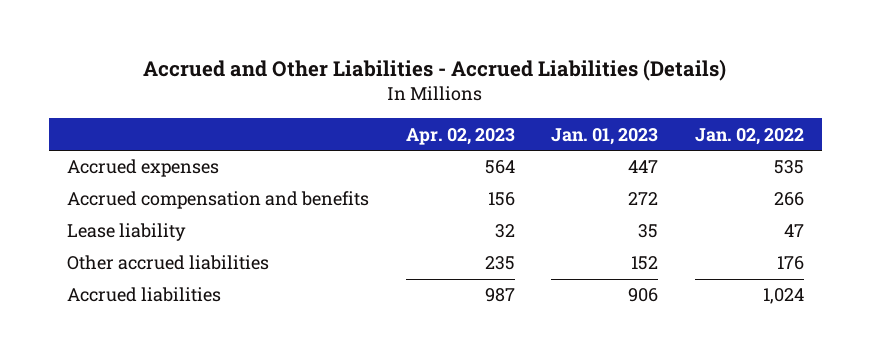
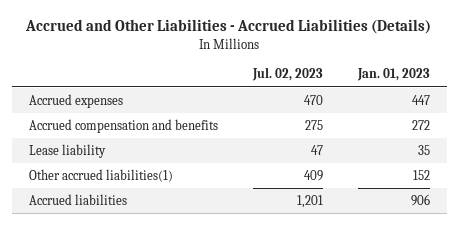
- | Apr. 02, 2023 | Jan. 01, 2023 | Jan. 02, 2022
+ | Jul. 02, 2023 | Jan. 01, 2023
- Other accrued liabilities | 235 | 152 | 176
+ Other accrued liabilities(1) | 409 | 152

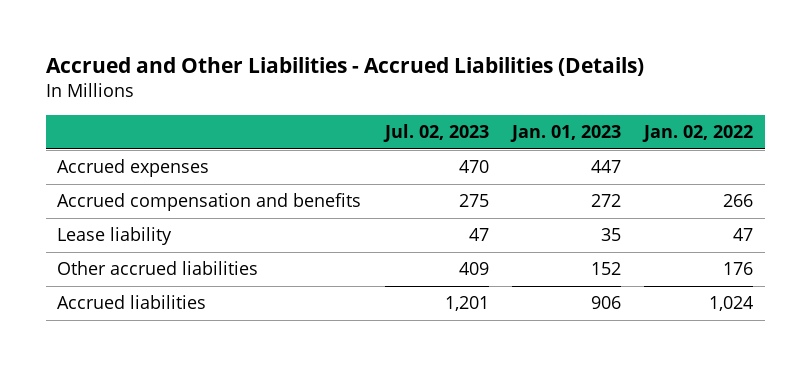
- | Jul. 02, 2023 | Jan. 01, 2023
+ | Jul. 02, 2023 | Jan. 01, 2023 | Jan. 02, 2022
- Other accrued liabilities(1) | 409 | 152
+ Other accrued liabilities | 409 | 152 | 176

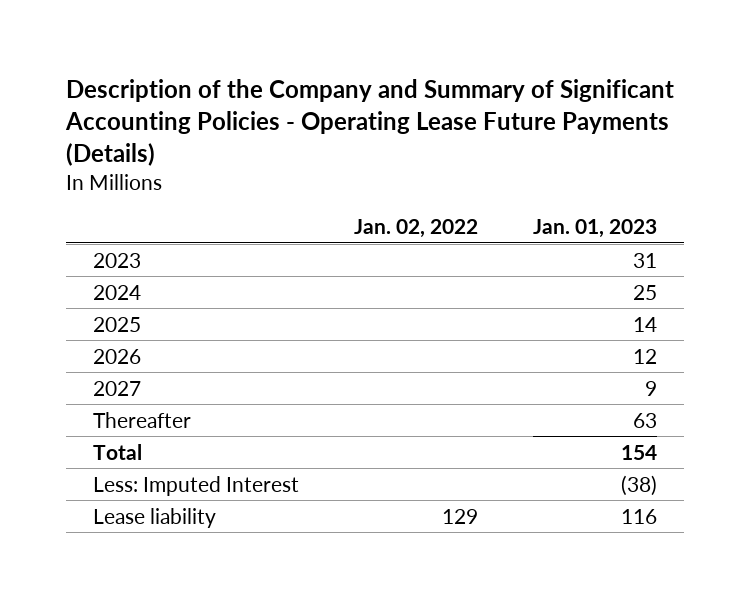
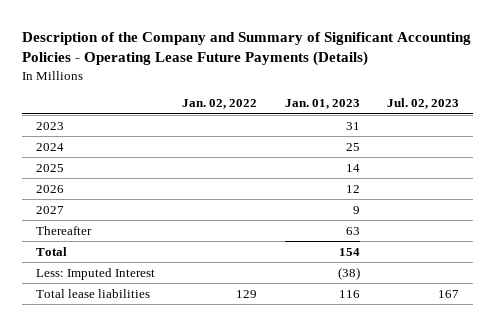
- | Jan. 02, 2022 | Jan. 01, 2023
+ | Jan. 02, 2022 | Jan. 01, 2023 | Jul. 02, 2023
- Lease liability | 129 | 116
+ Total lease liabilities | 129 | 116 | 167

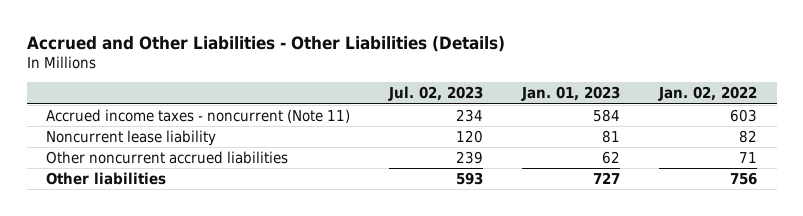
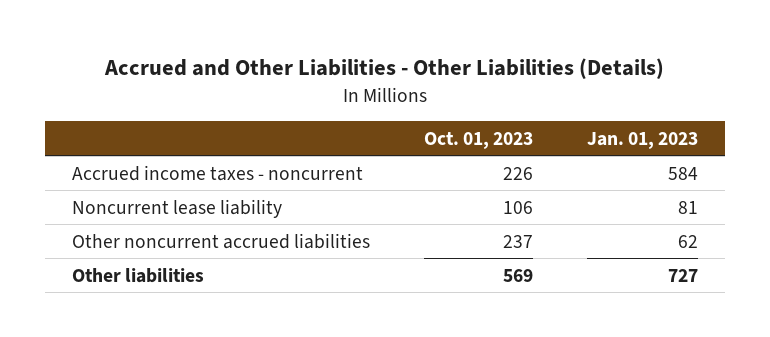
- | Jul. 02, 2023 | Jan. 01, 2023 | Jan. 02, 2022
+ | Oct. 01, 2023 | Jan. 01, 2023
- Accrued income taxes - noncurrent (Note 11) | 234 | 584 | 603
+ Accrued income taxes - noncurrent | 226 | 584

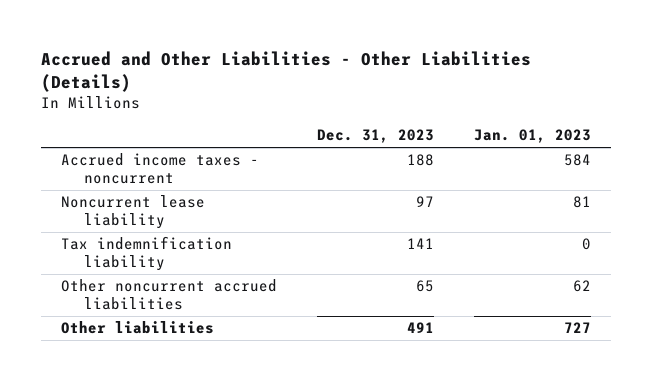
- | Oct. 01, 2023 | Jan. 01, 2023
+ | Dec. 31, 2023 | Jan. 01, 2023
+ Tax indemnification liability | 141 | 0

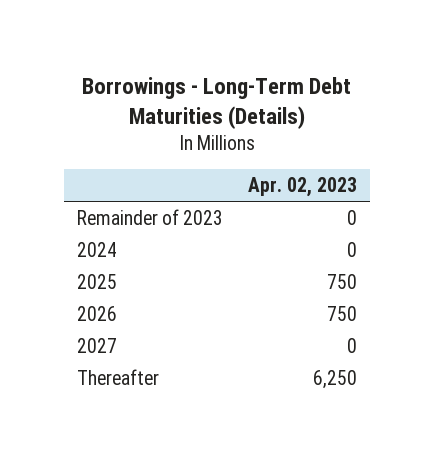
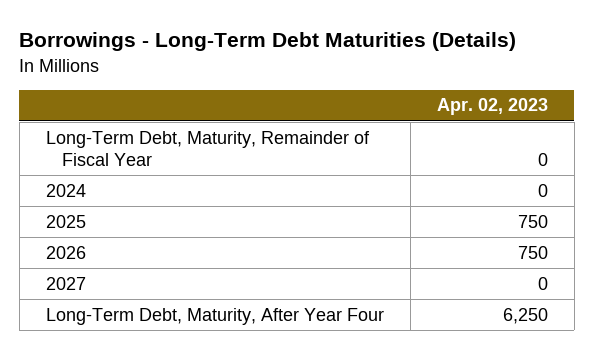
- Remainder of 2023 | 0
+ Long-Term Debt, Maturity, Remainder of Fiscal Year | 0
- Thereafter | 6,250
+ Long-Term Debt, Maturity, After Year Four | 6,250

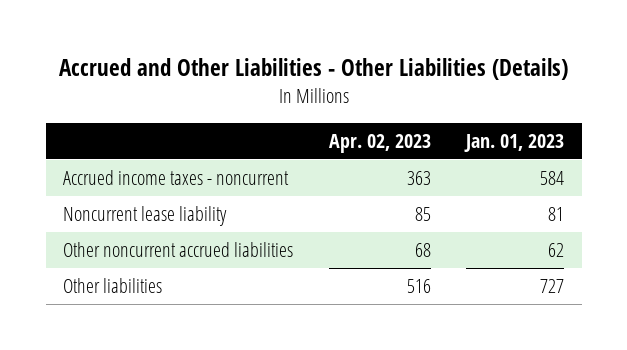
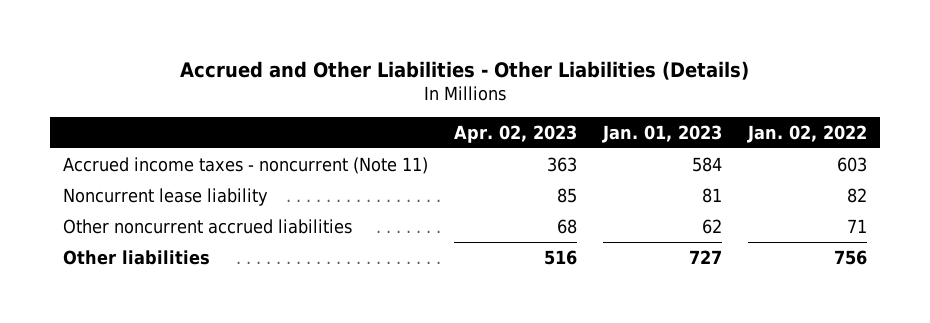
- | Apr. 02, 2023 | Jan. 01, 2023
+ | Apr. 02, 2023 | Jan. 01, 2023 | Jan. 02, 2022
- Accrued income taxes - noncurrent | 363 | 584
+ Accrued income taxes - noncurrent (Note 11) | 363 | 584 | 603

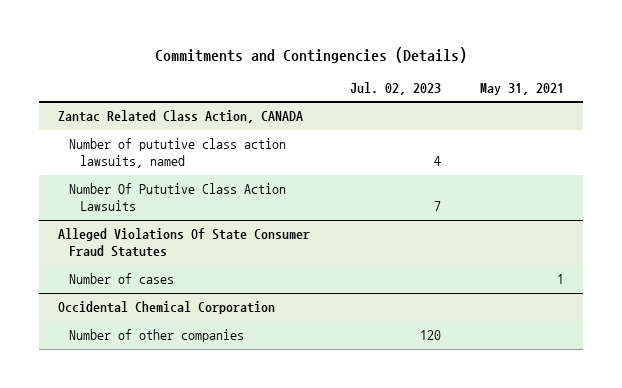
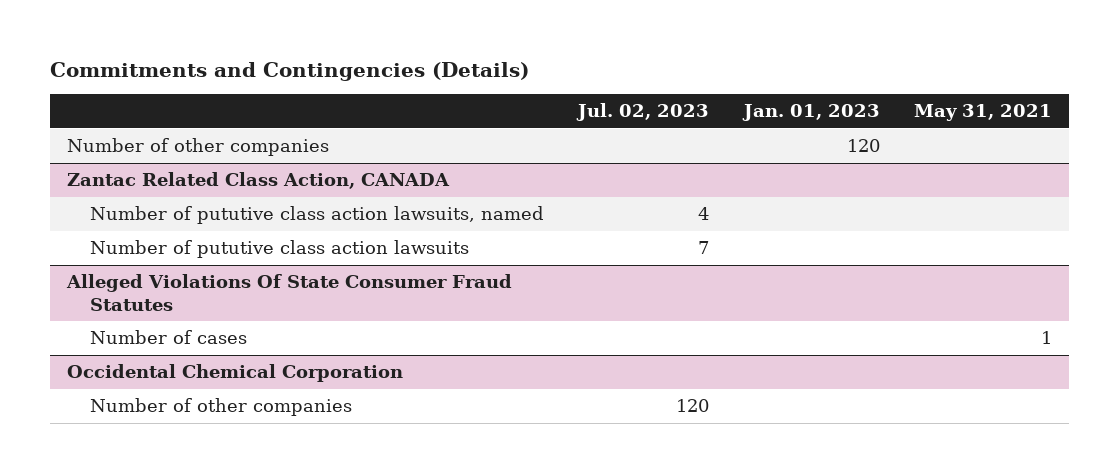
- | Jul. 02, 2023 | May 31, 2021
+ | Jul. 02, 2023 | Jan. 01, 2023 | May 31, 2021
+ Number of other companies | | 120 |
@ Zantac Related Class Action, CANADA
- Number Of Pututive Class Action Lawsuits | 7 |
+ Number of pututive class action lawsuits | 7 | |

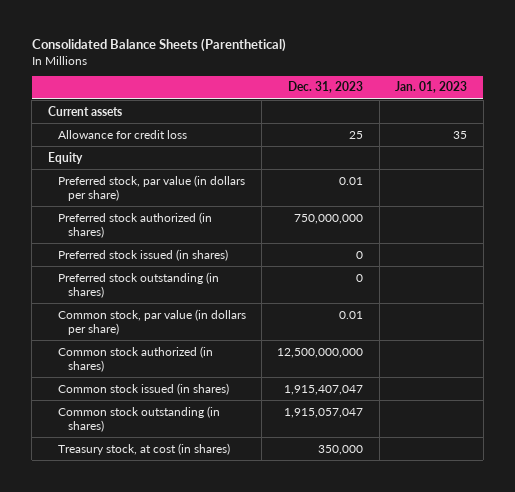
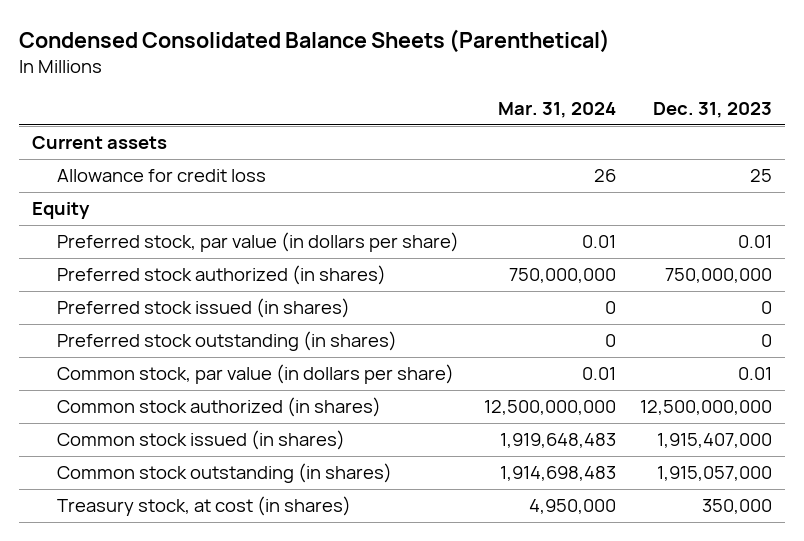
- Consolidated Balance Sheets (Parenthetical)
+ Condensed Consolidated Balance Sheets (Parenthetical)
- | Dec. 31, 2023 | Jan. 01, 2023
+ | Mar. 31, 2024 | Dec. 31, 2023
- Common stock issued (in shares) | 1,915,407,047 |
- Common stock outstanding (in shares) | 1,915,057,047 |
+ Common stock issued (in shares) | 1,919,648,483 | 1,915,407,000
+ Common stock outstanding (in shares) | 1,914,698,483 | 1,915,057,000

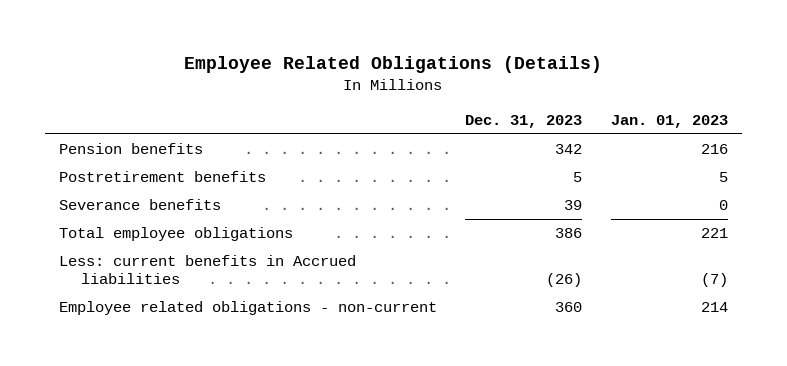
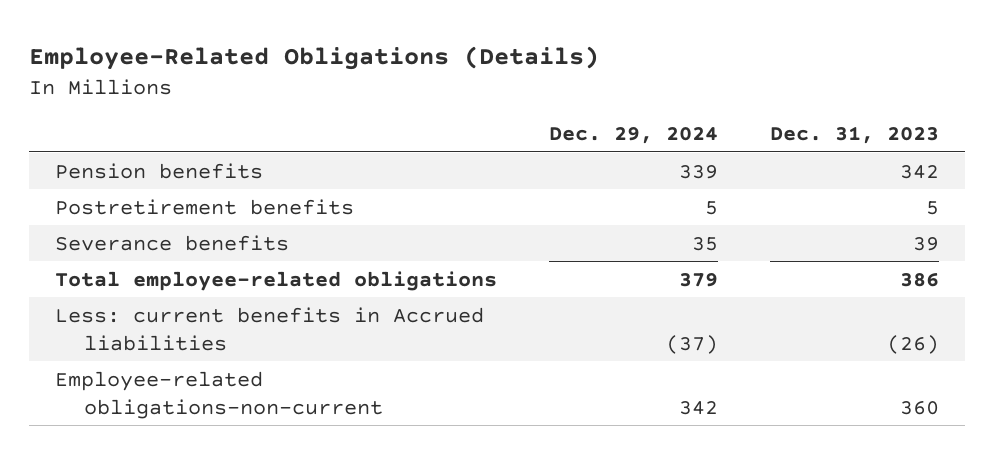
- Employee Related Obligations (Details)
+ Employee-Related Obligations (Details)
- | Dec. 31, 2023 | Jan. 01, 2023
+ | Dec. 29, 2024 | Dec. 31, 2023
- Total employee obligations | 386 | 221
+ Total employee-related obligations | 379 | 386
- Employee related obligations - non-current | 360 | 214
+ Employee-related obligations-non-current | 342 | 360

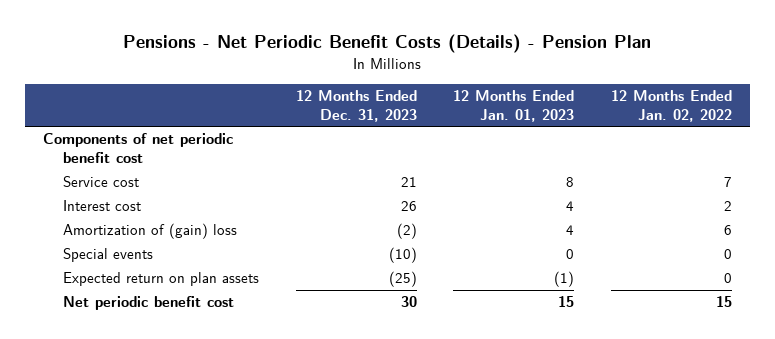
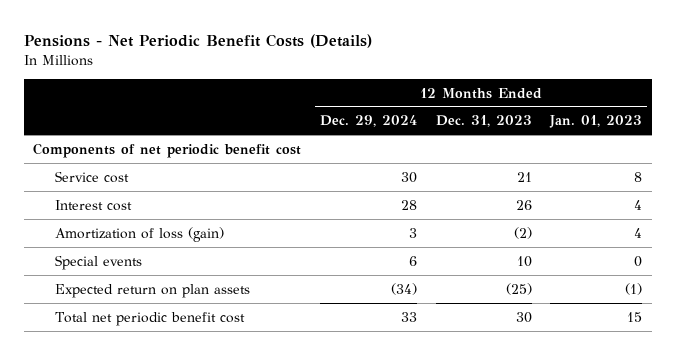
- Pensions - Net Periodic Benefit Costs (Details) - Pension Plan
+ Pensions - Net Periodic Benefit Costs (Details)
- | 12 Months Ended Dec. 31, 2023 | 12 Months Ended Jan. 01, 2023 | 12 Months Ended Jan. 02, 2022
+ | 12 Months Ended Dec. 29, 2024 | 12 Months Ended Dec. 31, 2023 | 12 Months Ended Jan. 01, 2023
- Amortization of (gain) loss | (2) | 4 | 6
- Special events | (10) | 0 | 0
+ Amortization of loss (gain) | 3 | (2) | 4
+ Special events | 6 | 10 | 0
- Net periodic benefit cost | 30 | 15 | 15
+ Total net periodic benefit cost | 33 | 30 | 15

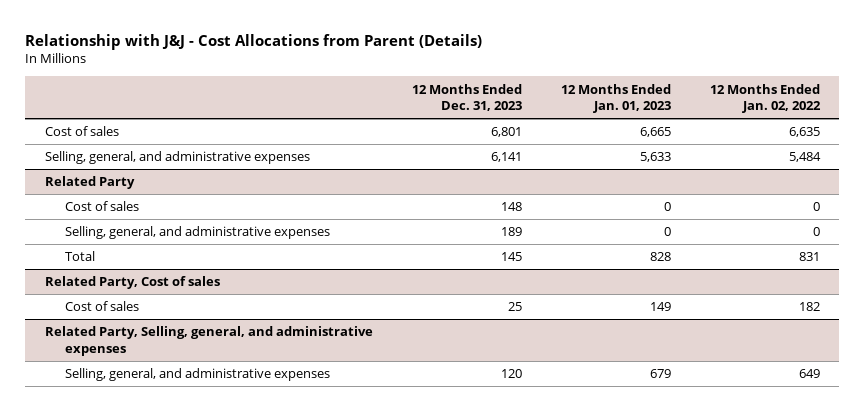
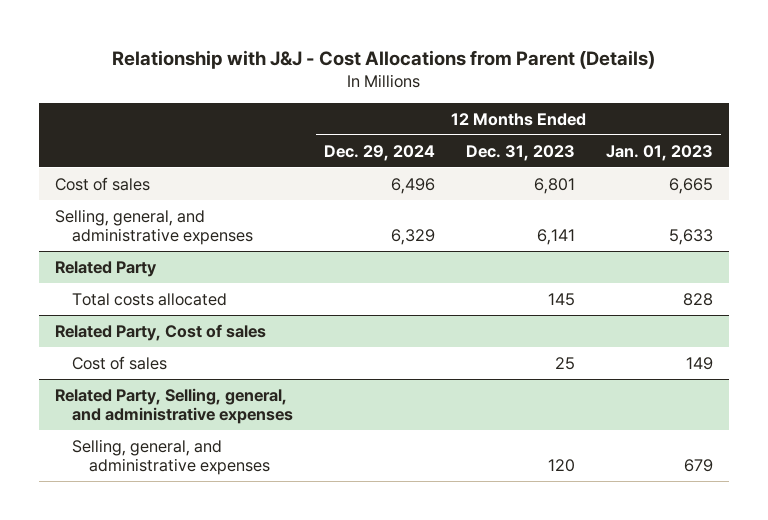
- | 12 Months Ended Dec. 31, 2023 | 12 Months Ended Jan. 01, 2023 | 12 Months Ended Jan. 02, 2022
+ | 12 Months Ended Dec. 29, 2024 | 12 Months Ended Dec. 31, 2023 | 12 Months Ended Jan. 01, 2023
@ Related Party
- Cost of sales | 148 | 0 | 0
- Selling, general, and administrative expenses | 189 | 0 | 0
- Total | 145 | 828 | 831
+ Total costs allocated | | 145 | 828

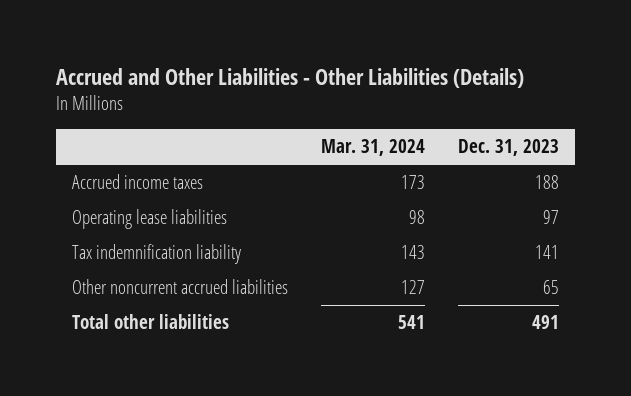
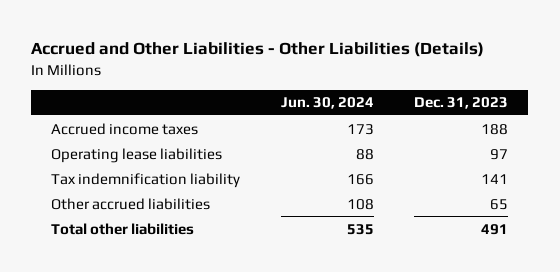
- | Mar. 31, 2024 | Dec. 31, 2023
+ | Jun. 30, 2024 | Dec. 31, 2023
- Other noncurrent accrued liabilities | 127 | 65
+ Other accrued liabilities | 108 | 65

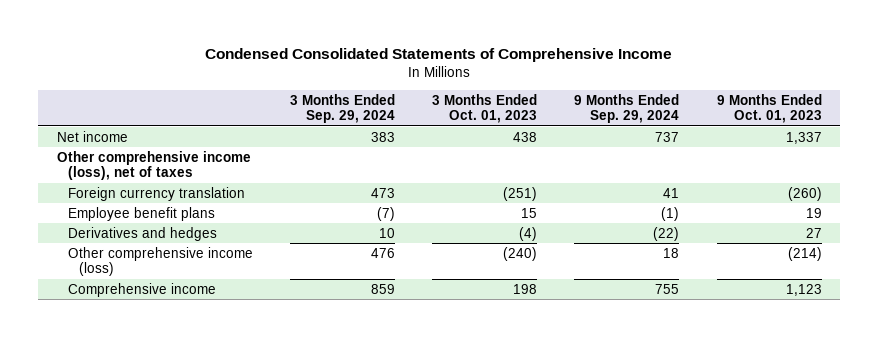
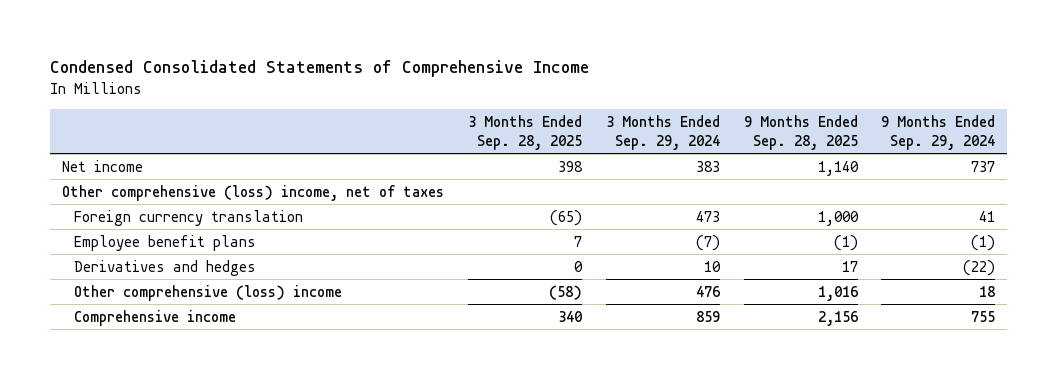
- | 3 Months Ended Sep. 29, 2024 | 3 Months Ended Oct. 01, 2023 | 9 Months Ended Sep. 29, 2024 | 9 Months Ended Oct. 01, 2023
+ | 3 Months Ended Sep. 28, 2025 | 3 Months Ended Sep. 29, 2024 | 9 Months Ended Sep. 28, 2025 | 9 Months Ended Sep. 29, 2024
- Other comprehensive income (loss), net of taxes
+ Other comprehensive (loss) income, net of taxes
- Other comprehensive income (loss) | 476 | (240) | 18 | (214)
+ Other comprehensive (loss) income | (58) | 476 | 1,016 | 18

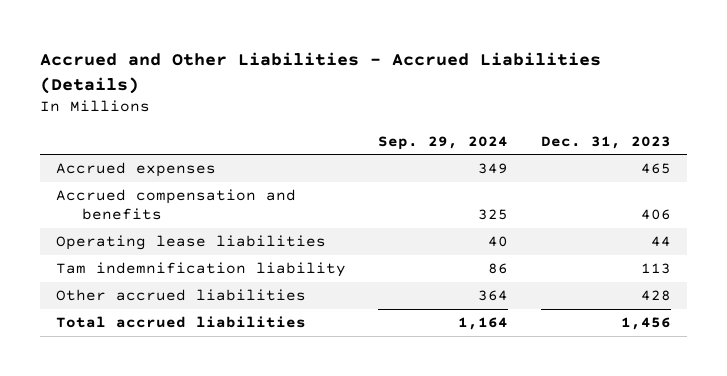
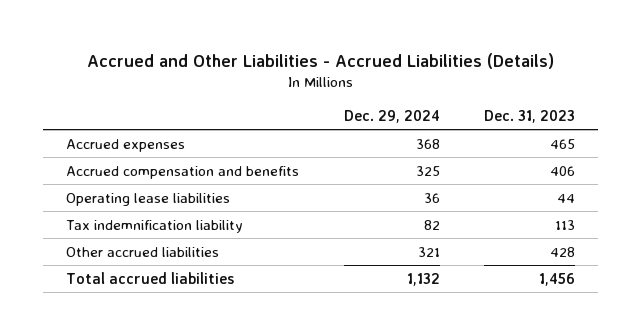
- | Sep. 29, 2024 | Dec. 31, 2023
+ | Dec. 29, 2024 | Dec. 31, 2023
- Tam indemnification liability | 86 | 113
+ Tax indemnification liability | 82 | 113

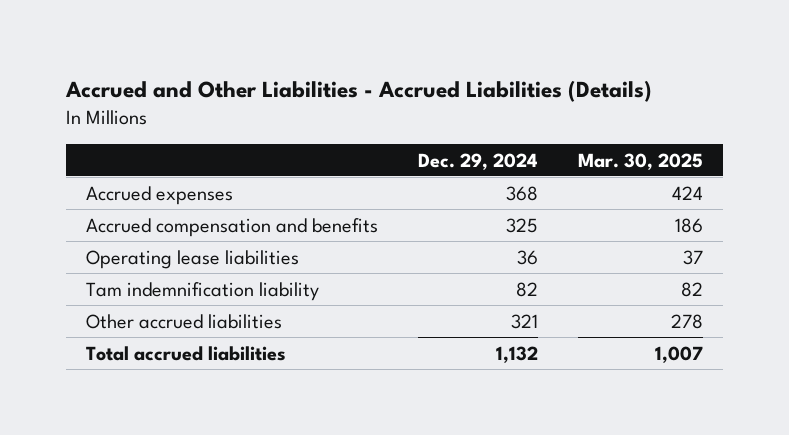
- | Dec. 29, 2024 | Dec. 31, 2023
+ | Dec. 29, 2024 | Mar. 30, 2025
- Tax indemnification liability | 82 | 113
+ Tam indemnification liability | 82 | 82

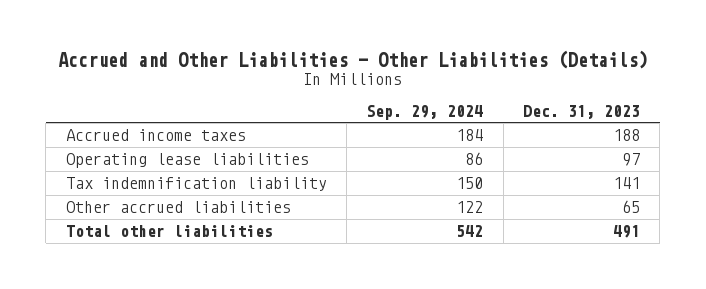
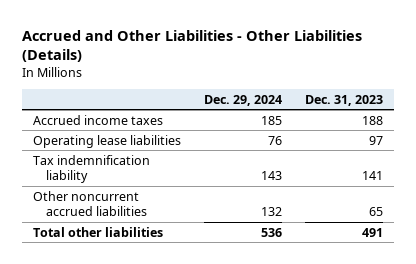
- | Sep. 29, 2024 | Dec. 31, 2023
+ | Dec. 29, 2024 | Dec. 31, 2023
- Other accrued liabilities | 122 | 65
+ Other noncurrent accrued liabilities | 132 | 65

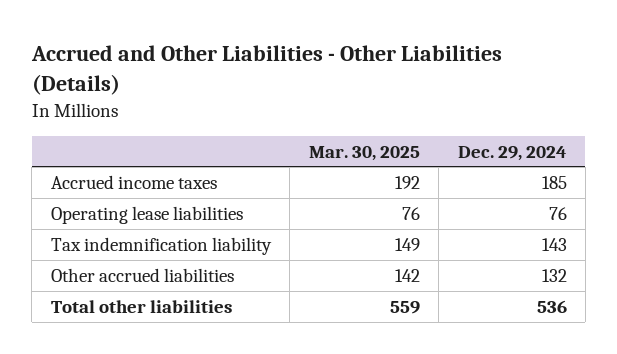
- | Dec. 29, 2024 | Dec. 31, 2023
+ | Mar. 30, 2025 | Dec. 29, 2024
- Other noncurrent accrued liabilities | 132 | 65
+ Other accrued liabilities | 142 | 132

